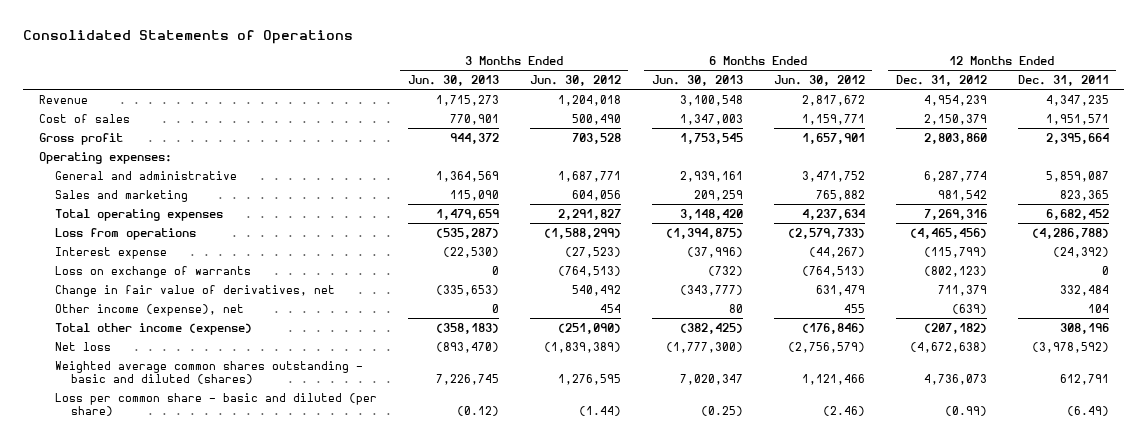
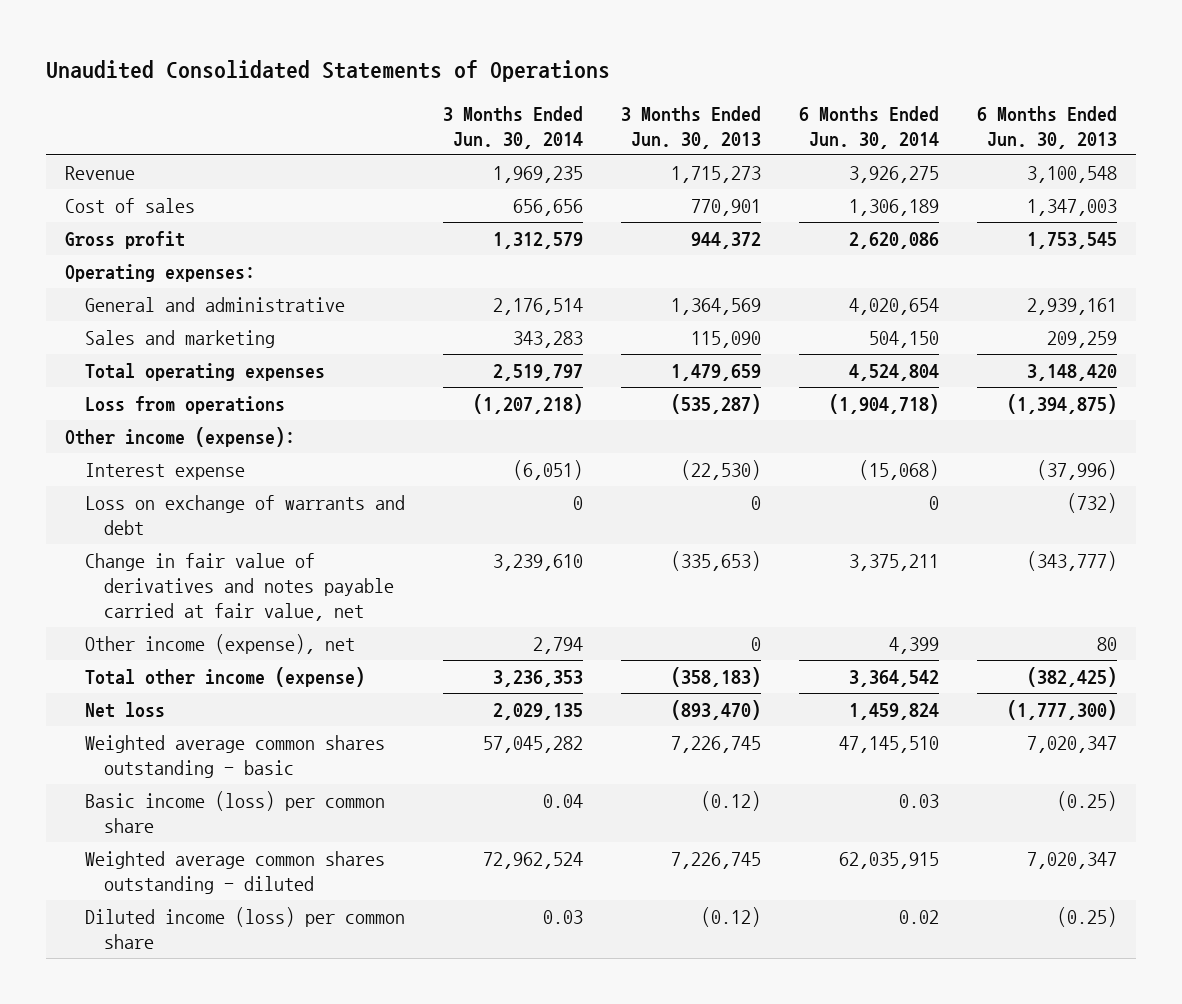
- Consolidated Statements of Operations
+ Unaudited Consolidated Statements of Operations
- | 3 Months Ended Jun. 30, 2013 | 3 Months Ended Jun. 30, 2012 | 6 Months Ended Jun. 30, 2013 | 6 Months Ended Jun. 30, 2012 | 12 Months Ended Dec. 31, 2012 | 12 Months Ended Dec. 31, 2011
+ | 3 Months Ended Jun. 30, 2014 | 3 Months Ended Jun. 30, 2013 | 6 Months Ended Jun. 30, 2014 | 6 Months Ended Jun. 30, 2013
+ Other income (expense):
- Loss on exchange of warrants | 0 | (764,513) | (732) | (764,513) | (802,123) | 0
- Change in fair value of derivatives, net | (335,653) | 540,492 | (343,777) | 631,479 | 711,379 | 332,484
+ Loss on exchange of warrants and debt | 0 | 0 | 0 | (732)
+ Change in fair value of derivatives and notes payable carried at fair value, net | 3,239,610 | (335,653) | 3,375,211 | (343,777)
- Weighted average common shares outstanding - basic and diluted (shares) | 7,226,745 | 1,276,595 | 7,020,347 | 1,121,466 | 4,736,073 | 612,791
- Loss per common share - basic and diluted (per share) | (0.12) | (1.44) | (0.25) | (2.46) | (0.99) | (6.49)
+ Weighted average common shares outstanding - basic | 57,045,282 | 7,226,745 | 47,145,510 | 7,020,347
+ Basic income (loss) per common share | 0.04 | (0.12) | 0.03 | (0.25)
+ Weighted average common shares outstanding - diluted | 72,962,524 | 7,226,745 | 62,035,915 | 7,020,347
+ Diluted income (loss) per common share | 0.03 | (0.12) | 0.02 | (0.25)

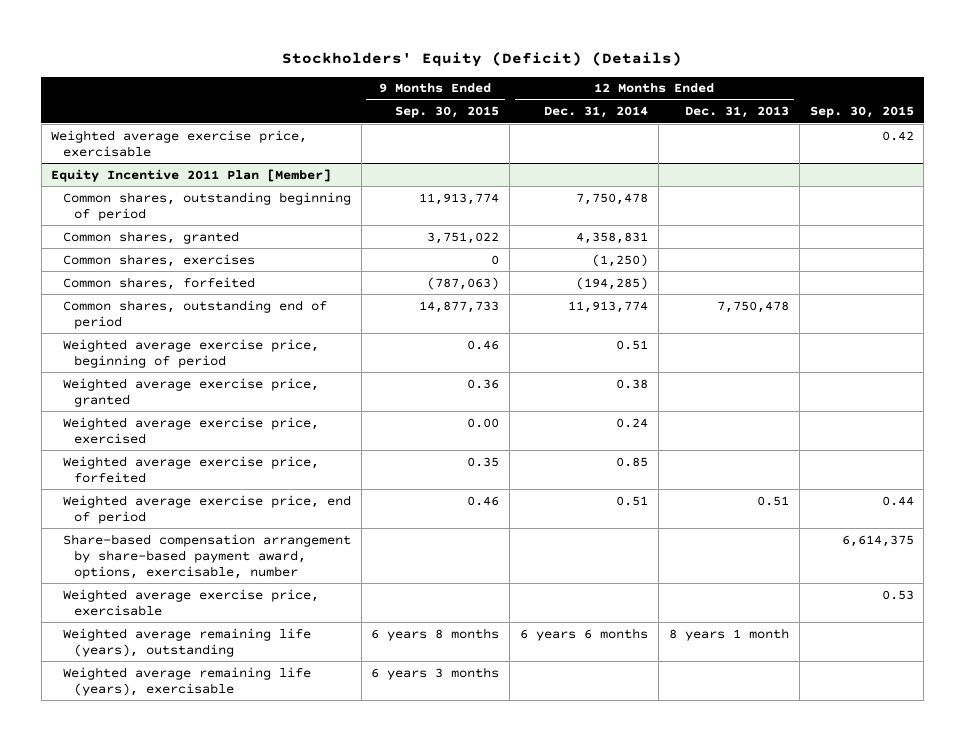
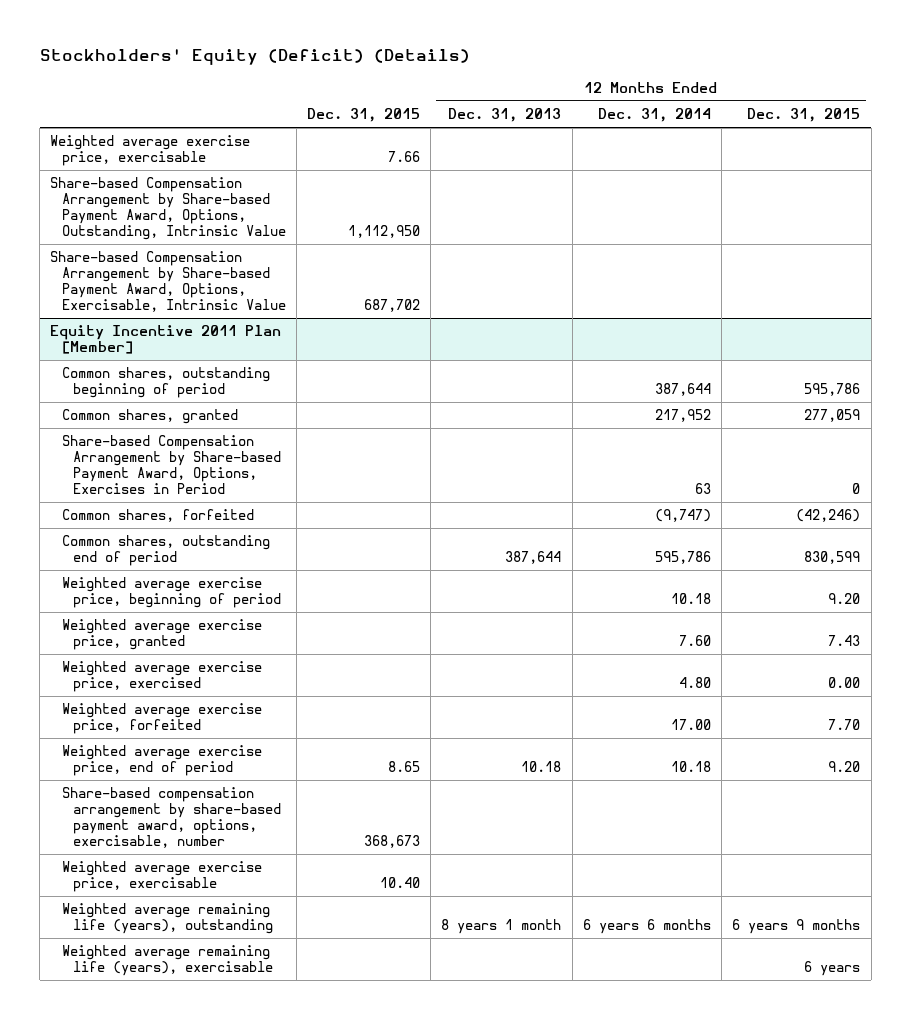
- | 9 Months Ended Sep. 30, 2015 | 12 Months Ended Dec. 31, 2014 | 12 Months Ended Dec. 31, 2013 | Sep. 30, 2015
+ | Dec. 31, 2015 | 12 Months Ended Dec. 31, 2013 | 12 Months Ended Dec. 31, 2014 | 12 Months Ended Dec. 31, 2015
+ Share-based Compensation Arrangement by Share-based Payment Award, Options, Outstanding, Intrinsic Value | 1,112,950 | | |
+ Share-based Compensation Arrangement by Share-based Payment Award, Options, Exercisable, Intrinsic Value | 687,702 | | |
@ Equity Incentive 2011 Plan [Member]
- Common shares, outstanding beginning of period | 11,913,774 | 7,750,478 | |
- Common shares, granted | 3,751,022 | 4,358,831 | |
- Common shares, exercises | 0 | (1,250) | |
- Common shares, forfeited | (787,063) | (194,285) | |
- Common shares, outstanding end of period | 14,877,733 | 11,913,774 | 7,750,478 |
- Weighted average exercise price, beginning of period | 0.46 | 0.51 | |
- Weighted average exercise price, granted | 0.36 | 0.38 | |
- Weighted average exercise price, exercised | 0.00 | 0.24 | |
- Weighted average exercise price, forfeited | 0.35 | 0.85 | |
- Weighted average exercise price, end of period | 0.46 | 0.51 | 0.51 | 0.44
+ Common shares, outstanding beginning of period | | | 387,644 | 595,786
+ Common shares, granted | | | 217,952 | 277,059
+ Share-based Compensation Arrangement by Share-based Payment Award, Options, Exercises in Period | | | 63 | 0
+ Common shares, forfeited | | | (9,747) | (42,246)
+ Common shares, outstanding end of period | | 387,644 | 595,786 | 830,599
+ Weighted average exercise price, beginning of period | | | 10.18 | 9.20
+ Weighted average exercise price, granted | | | 7.60 | 7.43
+ Weighted average exercise price, exercised | | | 4.80 | 0.00
+ Weighted average exercise price, forfeited | | | 17.00 | 7.70
+ Weighted average exercise price, end of period | 8.65 | 10.18 | 10.18 | 9.20

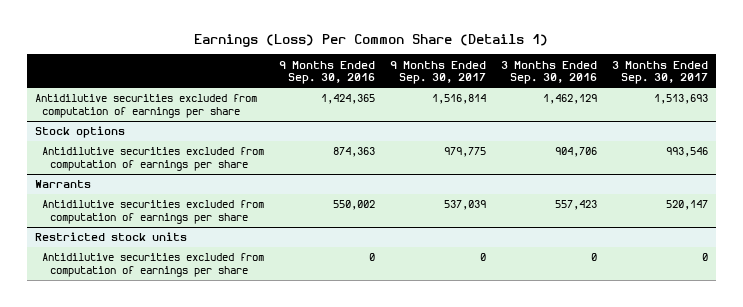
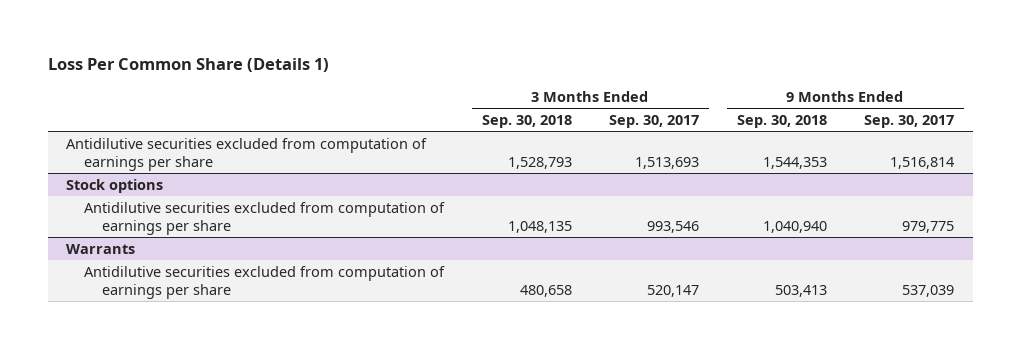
- Earnings (Loss) Per Common Share (Details 1)
+ Loss Per Common Share (Details 1)
- | 9 Months Ended Sep. 30, 2016 | 9 Months Ended Sep. 30, 2017 | 3 Months Ended Sep. 30, 2016 | 3 Months Ended Sep. 30, 2017
+ | 3 Months Ended Sep. 30, 2018 | 3 Months Ended Sep. 30, 2017 | 9 Months Ended Sep. 30, 2018 | 9 Months Ended Sep. 30, 2017
- Restricted stock units
- Antidilutive securities excluded from computation of earnings per share | 0 | 0 | 0 | 0

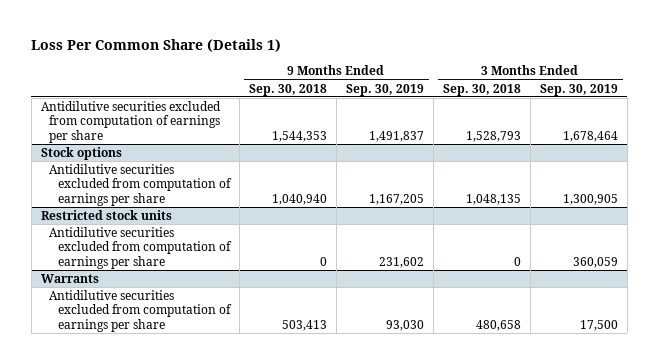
- | 3 Months Ended Sep. 30, 2018 | 3 Months Ended Sep. 30, 2017 | 9 Months Ended Sep. 30, 2018 | 9 Months Ended Sep. 30, 2017
+ | 9 Months Ended Sep. 30, 2018 | 9 Months Ended Sep. 30, 2019 | 3 Months Ended Sep. 30, 2018 | 3 Months Ended Sep. 30, 2019
+ Restricted stock units
+ Antidilutive securities excluded from computation of earnings per share | 0 | 231,602 | 0 | 360,059

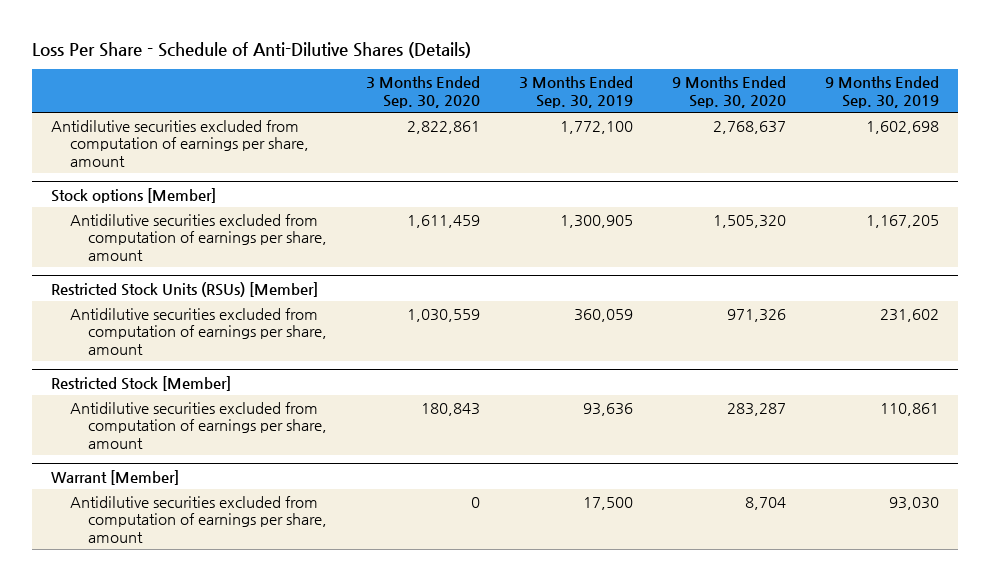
- Loss Per Common Share (Details 1)
+ Loss Per Share - Schedule of Anti-Dilutive Shares (Details)
- | 9 Months Ended Sep. 30, 2018 | 9 Months Ended Sep. 30, 2019 | 3 Months Ended Sep. 30, 2018 | 3 Months Ended Sep. 30, 2019
+ | 3 Months Ended Sep. 30, 2020 | 3 Months Ended Sep. 30, 2019 | 9 Months Ended Sep. 30, 2020 | 9 Months Ended Sep. 30, 2019
- Antidilutive securities excluded from computation of earnings per share | 1,544,353 | 1,491,837 | 1,528,793 | 1,678,464
- Stock options
- Antidilutive securities excluded from computation of earnings per share | 1,040,940 | 1,167,205 | 1,048,135 | 1,300,905
- Restricted stock units
- Antidilutive securities excluded from computation of earnings per share | 0 | 231,602 | 0 | 360,059
- Warrants
- Antidilutive securities excluded from computation of earnings per share | 503,413 | 93,030 | 480,658 | 17,500
+ Antidilutive securities excluded from computation of earnings per share, amount | 2,822,861 | 1,772,100 | 2,768,637 | 1,602,698
+ Stock options [Member]
+ Antidilutive securities excluded from computation of earnings per share, amount | 1,611,459 | 1,300,905 | 1,505,320 | 1,167,205
+ Restricted Stock Units (RSUs) [Member]
+ Antidilutive securities excluded from computation of earnings per share, amount | 1,030,559 | 360,059 | 971,326 | 231,602
+ Restricted Stock [Member]
+ Antidilutive securities excluded from computation of earnings per share, amount | 180,843 | 93,636 | 283,287 | 110,861
+ Warrant [Member]
+ Antidilutive securities excluded from computation of earnings per share, amount | 0 | 17,500 | 8,704 | 93,030

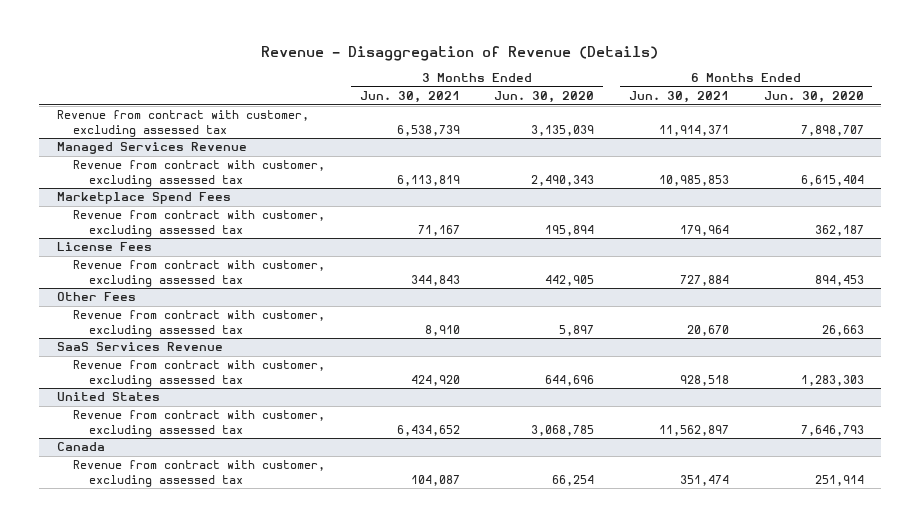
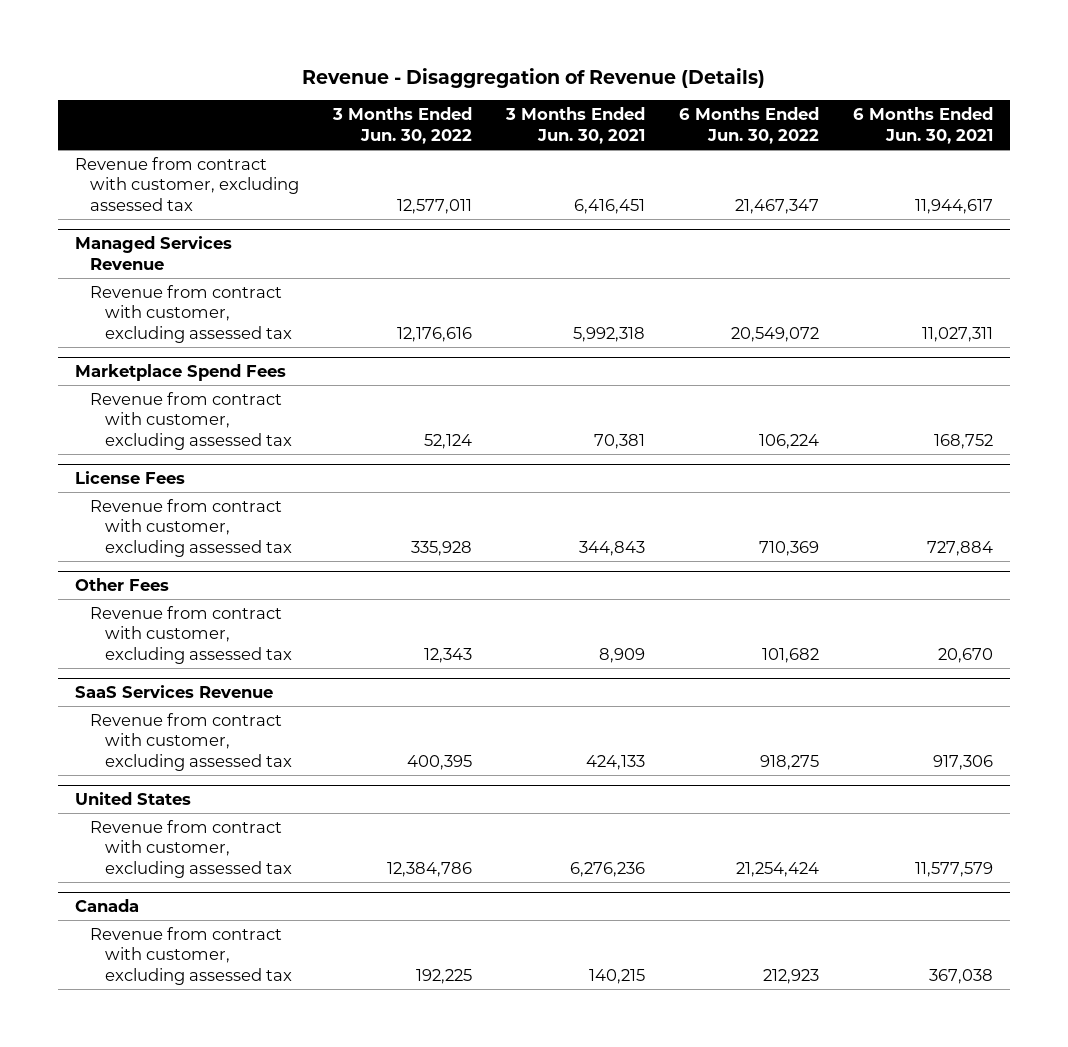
- | 3 Months Ended Jun. 30, 2021 | 3 Months Ended Jun. 30, 2020 | 6 Months Ended Jun. 30, 2021 | 6 Months Ended Jun. 30, 2020
+ | 3 Months Ended Jun. 30, 2022 | 3 Months Ended Jun. 30, 2021 | 6 Months Ended Jun. 30, 2022 | 6 Months Ended Jun. 30, 2021
- Revenue from contract with customer, excluding assessed tax | 6,538,739 | 3,135,039 | 11,914,371 | 7,898,707
+ Revenue from contract with customer, excluding assessed tax | 12,577,011 | 6,416,451 | 21,467,347 | 11,944,617
@ Managed Services Revenue
- Revenue from contract with customer, excluding assessed tax | 6,113,819 | 2,490,343 | 10,985,853 | 6,615,404
+ Revenue from contract with customer, excluding assessed tax | 12,176,616 | 5,992,318 | 20,549,072 | 11,027,311
@ Marketplace Spend Fees
- Revenue from contract with customer, excluding assessed tax | 71,167 | 195,894 | 179,964 | 362,187
+ Revenue from contract with customer, excluding assessed tax | 52,124 | 70,381 | 106,224 | 168,752
@ Other Fees
- Revenue from contract with customer, excluding assessed tax | 8,910 | 5,897 | 20,670 | 26,663
+ Revenue from contract with customer, excluding assessed tax | 12,343 | 8,909 | 101,682 | 20,670
@ SaaS Services Revenue
- Revenue from contract with customer, excluding assessed tax | 424,920 | 644,696 | 928,518 | 1,283,303
+ Revenue from contract with customer, excluding assessed tax | 400,395 | 424,133 | 918,275 | 917,306
@ United States
- Revenue from contract with customer, excluding assessed tax | 6,434,652 | 3,068,785 | 11,562,897 | 7,646,793
+ Revenue from contract with customer, excluding assessed tax | 12,384,786 | 6,276,236 | 21,254,424 | 11,577,579
@ Canada
- Revenue from contract with customer, excluding assessed tax | 104,087 | 66,254 | 351,474 | 251,914
+ Revenue from contract with customer, excluding assessed tax | 192,225 | 140,215 | 212,923 | 367,038

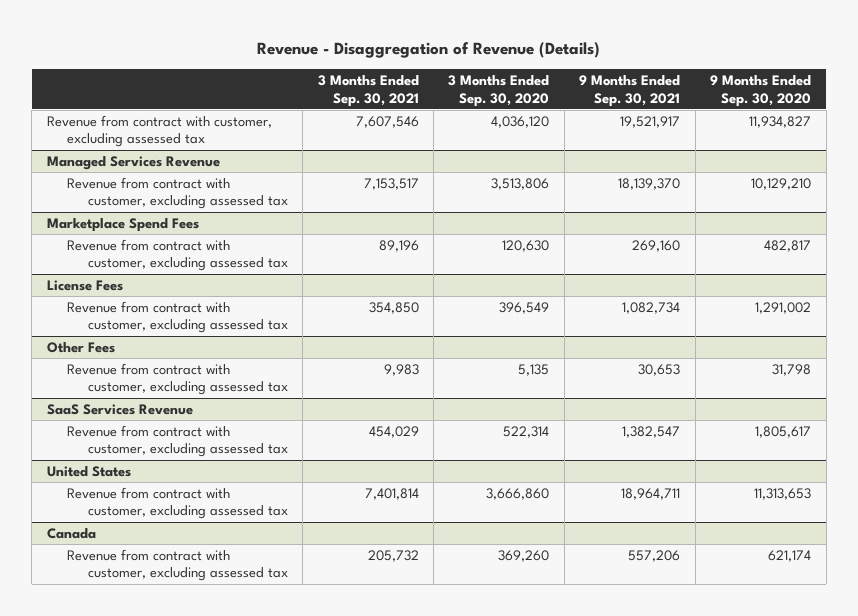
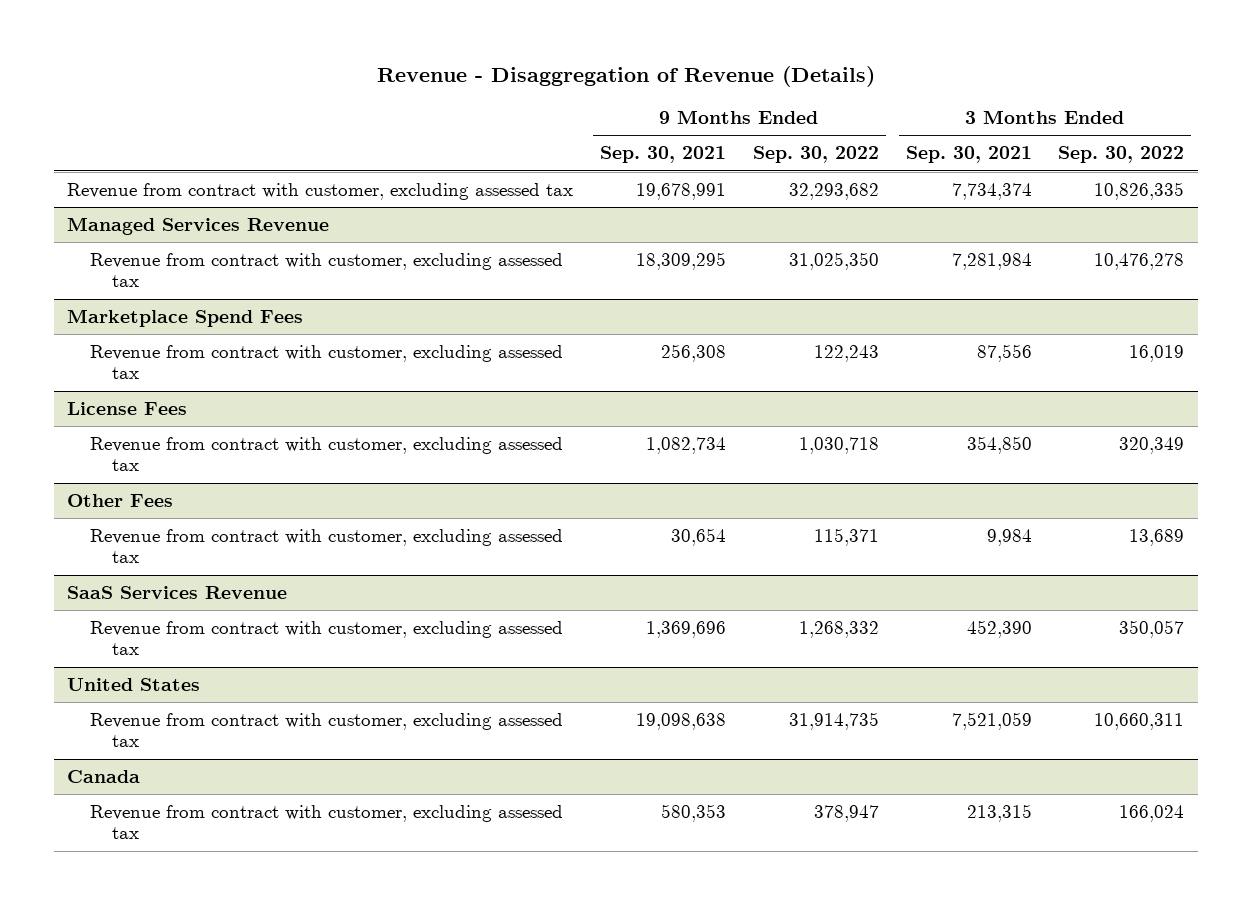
- | 3 Months Ended Sep. 30, 2021 | 3 Months Ended Sep. 30, 2020 | 9 Months Ended Sep. 30, 2021 | 9 Months Ended Sep. 30, 2020
+ | 9 Months Ended Sep. 30, 2021 | 9 Months Ended Sep. 30, 2022 | 3 Months Ended Sep. 30, 2021 | 3 Months Ended Sep. 30, 2022
- Revenue from contract with customer, excluding assessed tax | 7,607,546 | 4,036,120 | 19,521,917 | 11,934,827
+ Revenue from contract with customer, excluding assessed tax | 19,678,991 | 32,293,682 | 7,734,374 | 10,826,335
@ Managed Services Revenue
- Revenue from contract with customer, excluding assessed tax | 7,153,517 | 3,513,806 | 18,139,370 | 10,129,210
+ Revenue from contract with customer, excluding assessed tax | 18,309,295 | 31,025,350 | 7,281,984 | 10,476,278
@ Marketplace Spend Fees
- Revenue from contract with customer, excluding assessed tax | 89,196 | 120,630 | 269,160 | 482,817
+ Revenue from contract with customer, excluding assessed tax | 256,308 | 122,243 | 87,556 | 16,019
@ Other Fees
- Revenue from contract with customer, excluding assessed tax | 9,983 | 5,135 | 30,653 | 31,798
+ Revenue from contract with customer, excluding assessed tax | 30,654 | 115,371 | 9,984 | 13,689
@ SaaS Services Revenue
- Revenue from contract with customer, excluding assessed tax | 454,029 | 522,314 | 1,382,547 | 1,805,617
+ Revenue from contract with customer, excluding assessed tax | 1,369,696 | 1,268,332 | 452,390 | 350,057
@ United States
- Revenue from contract with customer, excluding assessed tax | 7,401,814 | 3,666,860 | 18,964,711 | 11,313,653
+ Revenue from contract with customer, excluding assessed tax | 19,098,638 | 31,914,735 | 7,521,059 | 10,660,311
@ Canada
- Revenue from contract with customer, excluding assessed tax | 205,732 | 369,260 | 557,206 | 621,174
+ Revenue from contract with customer, excluding assessed tax | 580,353 | 378,947 | 213,315 | 166,024

